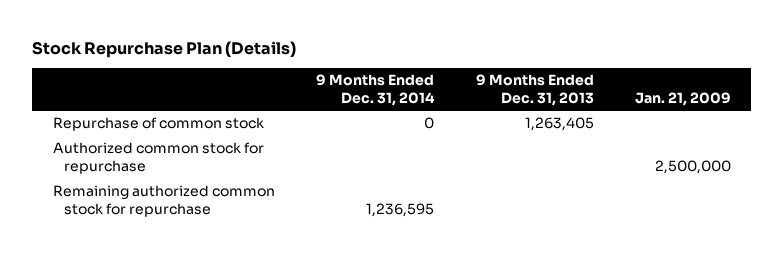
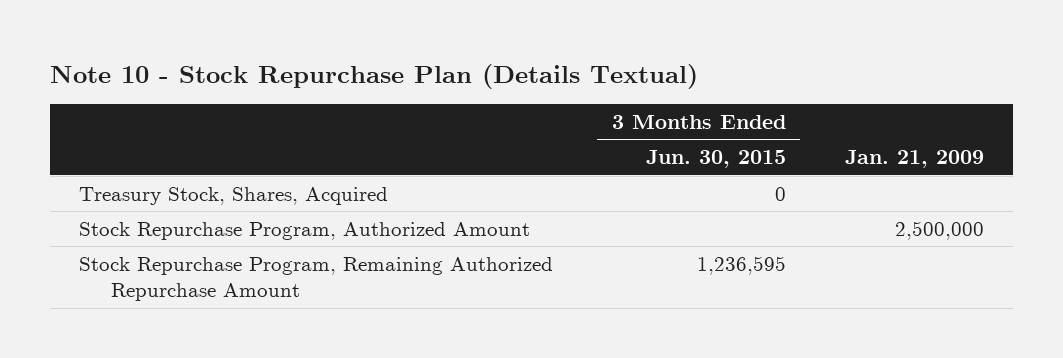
- Stock Repurchase Plan (Details)
+ Note 10 - Stock Repurchase Plan (Details Textual)
- | 9 Months Ended Dec. 31, 2014 | 9 Months Ended Dec. 31, 2013 | Jan. 21, 2009
+ | 3 Months Ended Jun. 30, 2015 | Jan. 21, 2009
- Repurchase of common stock | 0 | 1,263,405 |
- Authorized common stock for repurchase | | | 2,500,000
- Remaining authorized common stock for repurchase | 1,236,595 | |
+ Treasury Stock, Shares, Acquired | 0 |
+ Stock Repurchase Program, Authorized Amount | | 2,500,000
+ Stock Repurchase Program, Remaining Authorized Repurchase Amount | 1,236,595 |

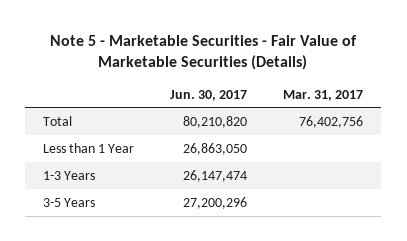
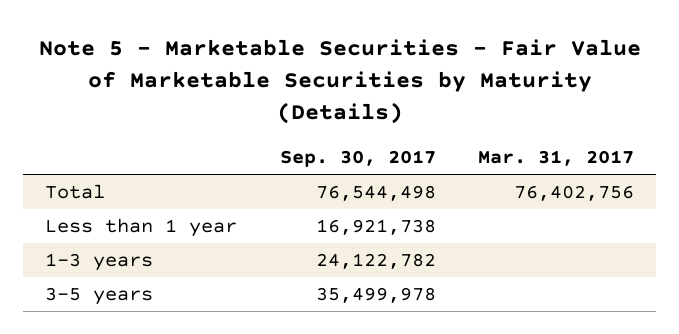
- Note 5 - Marketable Securities - Fair Value of Marketable Securities (Details)
+ Note 5 - Marketable Securities - Fair Value of Marketable Securities by Maturity (Details)
- | Jun. 30, 2017 | Mar. 31, 2017
+ | Sep. 30, 2017 | Mar. 31, 2017
- Less than 1 Year | 26,863,050 |
- 1-3 Years | 26,147,474 |
- 3-5 Years | 27,200,296 |
+ Less than 1 year | 16,921,738 |
+ 1-3 years | 24,122,782 |
+ 3-5 years | 35,499,978 |

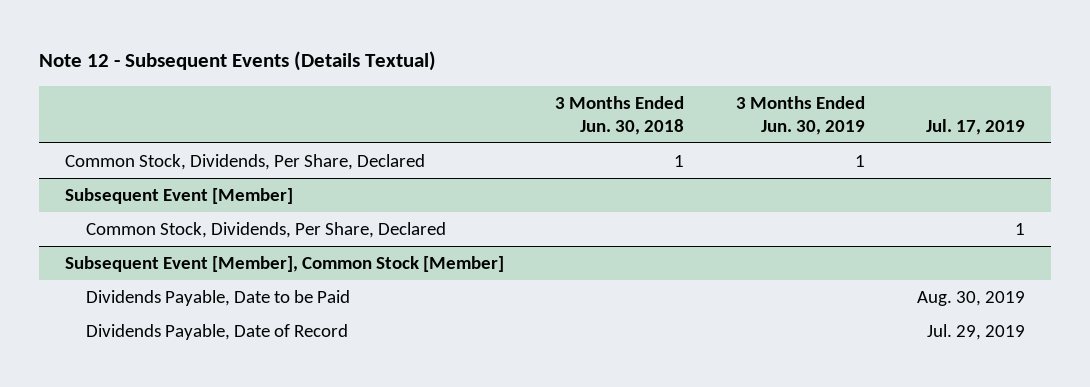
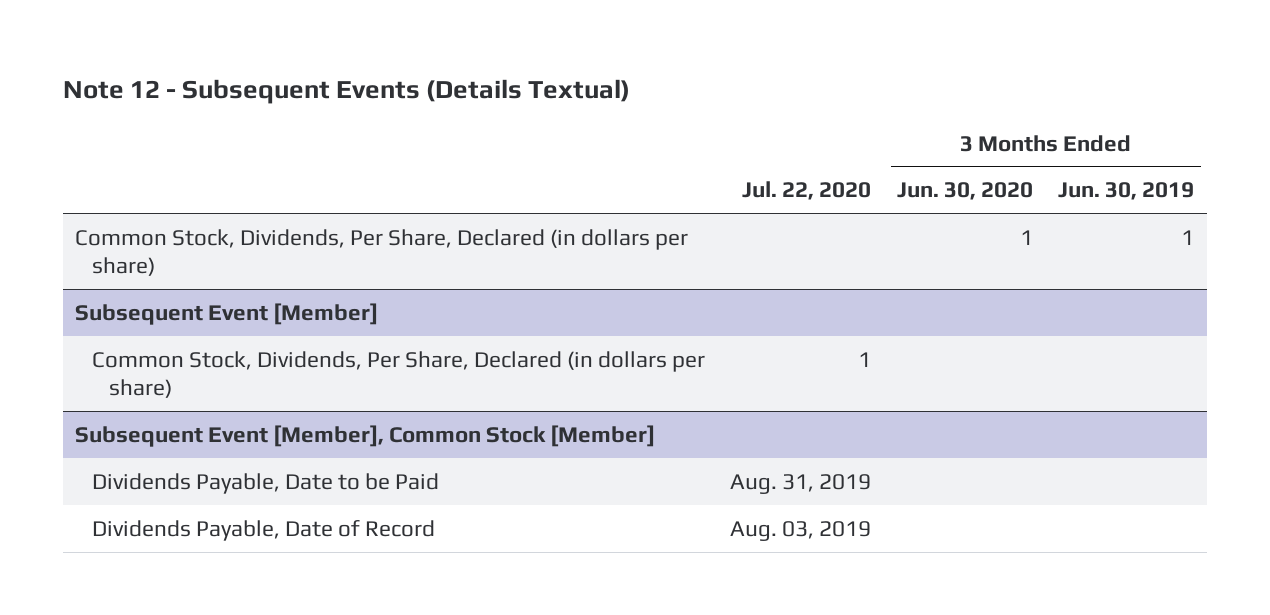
- | 3 Months Ended Jun. 30, 2018 | 3 Months Ended Jun. 30, 2019 | Jul. 17, 2019
+ | Jul. 22, 2020 | 3 Months Ended Jun. 30, 2020 | 3 Months Ended Jun. 30, 2019
- Common Stock, Dividends, Per Share, Declared | 1 | 1 |
+ Common Stock, Dividends, Per Share, Declared (in dollars per share) | | 1 | 1
@ Subsequent Event [Member]
- Common Stock, Dividends, Per Share, Declared | | | 1
+ Common Stock, Dividends, Per Share, Declared (in dollars per share) | 1 | |

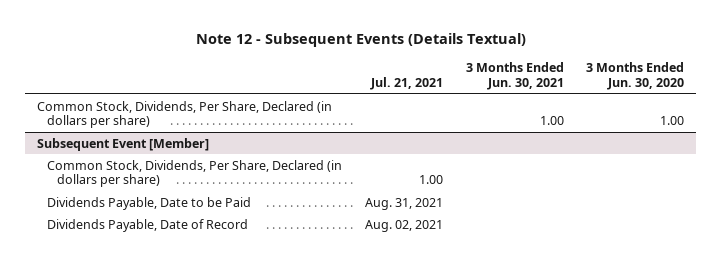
- | Jul. 22, 2020 | 3 Months Ended Jun. 30, 2020 | 3 Months Ended Jun. 30, 2019
+ | Jul. 21, 2021 | 3 Months Ended Jun. 30, 2021 | 3 Months Ended Jun. 30, 2020
- Common Stock, Dividends, Per Share, Declared (in dollars per share) | | 1 | 1
+ Common Stock, Dividends, Per Share, Declared (in dollars per share) | | 1.00 | 1.00
- Subsequent Event [Member], Common Stock [Member]
- Dividends Payable, Date to be Paid | Aug. 31, 2019 | |
- Dividends Payable, Date of Record | Aug. 03, 2019 | |
@ Subsequent Event [Member]
+ Dividends Payable, Date to be Paid | Aug. 31, 2021 | |
+ Dividends Payable, Date of Record | Aug. 02, 2021 | |

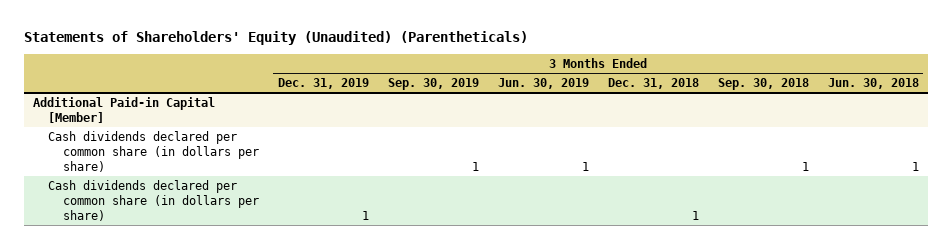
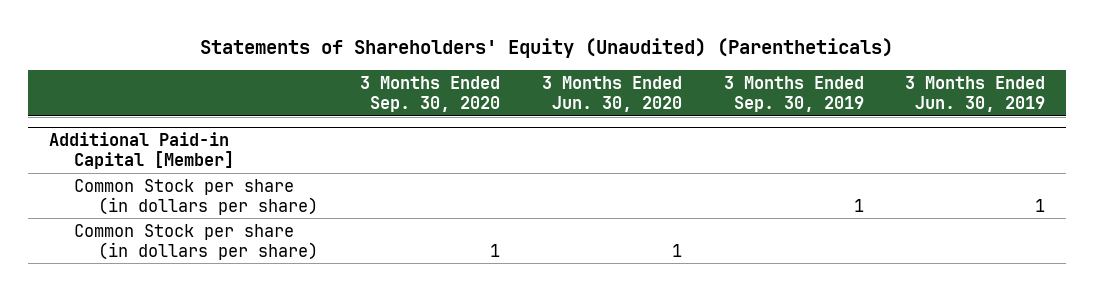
- | 3 Months Ended Dec. 31, 2019 | 3 Months Ended Sep. 30, 2019 | 3 Months Ended Jun. 30, 2019 | 3 Months Ended Dec. 31, 2018 | 3 Months Ended Sep. 30, 2018 | 3 Months Ended Jun. 30, 2018
+ | 3 Months Ended Sep. 30, 2020 | 3 Months Ended Jun. 30, 2020 | 3 Months Ended Sep. 30, 2019 | 3 Months Ended Jun. 30, 2019
@ Additional Paid-in Capital [Member]
- Cash dividends declared per common share (in dollars per share) | | 1 | 1 | | 1 | 1
- Cash dividends declared per common share (in dollars per share) | 1 | | | 1 | |
+ Common Stock per share (in dollars per share) | | | 1 | 1
+ Common Stock per share (in dollars per share) | 1 | 1 | |

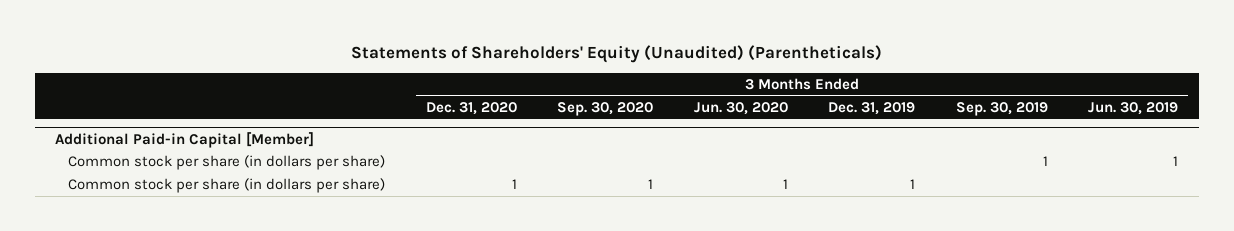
- | 3 Months Ended Sep. 30, 2020 | 3 Months Ended Jun. 30, 2020 | 3 Months Ended Sep. 30, 2019 | 3 Months Ended Jun. 30, 2019
+ | 3 Months Ended Dec. 31, 2020 | 3 Months Ended Sep. 30, 2020 | 3 Months Ended Jun. 30, 2020 | 3 Months Ended Dec. 31, 2019 | 3 Months Ended Sep. 30, 2019 | 3 Months Ended Jun. 30, 2019
@ Additional Paid-in Capital [Member]
- Common Stock per share (in dollars per share) | | | 1 | 1
- Common Stock per share (in dollars per share) | 1 | 1 | |
+ Common stock per share (in dollars per share) | | | | | 1 | 1
+ Common stock per share (in dollars per share) | 1 | 1 | 1 | 1 | |

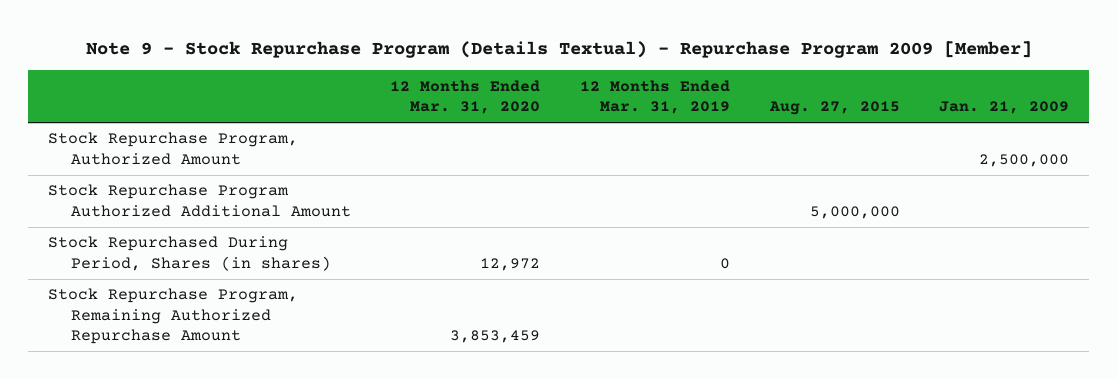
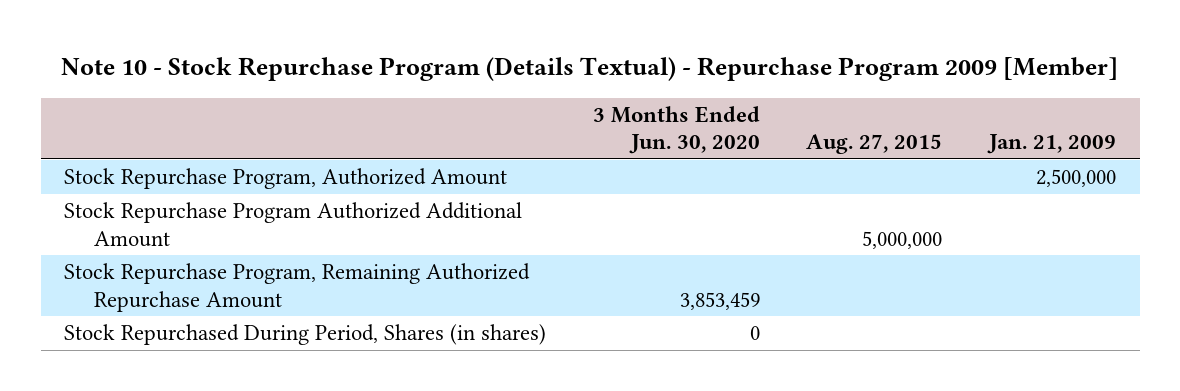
- Note 9 - Stock Repurchase Program (Details Textual) - Repurchase Program 2009 [Member]
+ Note 10 - Stock Repurchase Program (Details Textual) - Repurchase Program 2009 [Member]
- | 12 Months Ended Mar. 31, 2020 | 12 Months Ended Mar. 31, 2019 | Aug. 27, 2015 | Jan. 21, 2009
+ | 3 Months Ended Jun. 30, 2020 | Aug. 27, 2015 | Jan. 21, 2009
moved down: Stock Repurchased During Period, Shares (in shares) | 0 | |

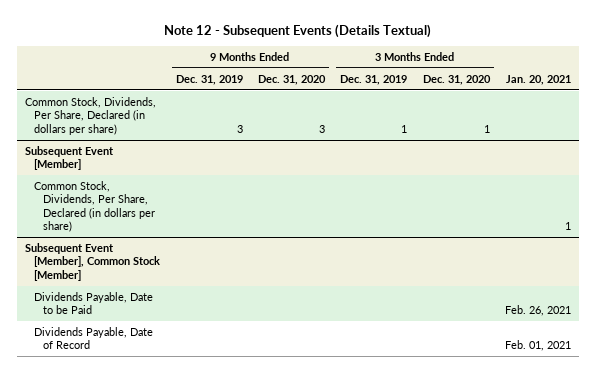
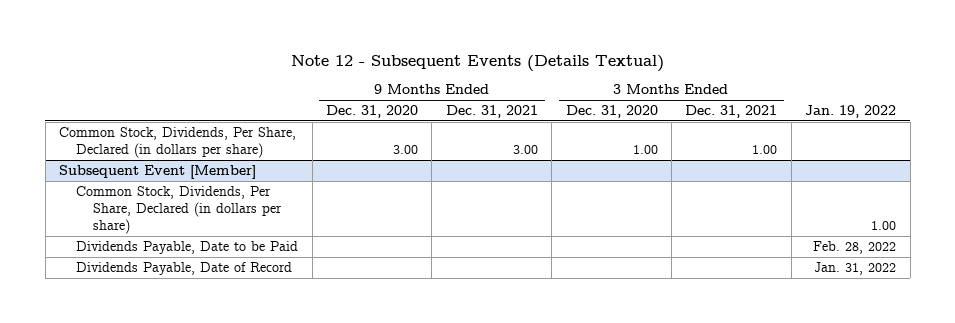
- | 9 Months Ended Dec. 31, 2019 | 9 Months Ended Dec. 31, 2020 | 3 Months Ended Dec. 31, 2019 | 3 Months Ended Dec. 31, 2020 | Jan. 20, 2021
+ | 9 Months Ended Dec. 31, 2020 | 9 Months Ended Dec. 31, 2021 | 3 Months Ended Dec. 31, 2020 | 3 Months Ended Dec. 31, 2021 | Jan. 19, 2022
- Common Stock, Dividends, Per Share, Declared (in dollars per share) | 3 | 3 | 1 | 1 |
+ Common Stock, Dividends, Per Share, Declared (in dollars per share) | 3.00 | 3.00 | 1.00 | 1.00 |
- Subsequent Event [Member], Common Stock [Member]
- Dividends Payable, Date to be Paid | | | | | Feb. 26, 2021
- Dividends Payable, Date of Record | | | | | Feb. 01, 2021
@ Subsequent Event [Member]
+ Dividends Payable, Date to be Paid | | | | | Feb. 28, 2022
+ Dividends Payable, Date of Record | | | | | Jan. 31, 2022

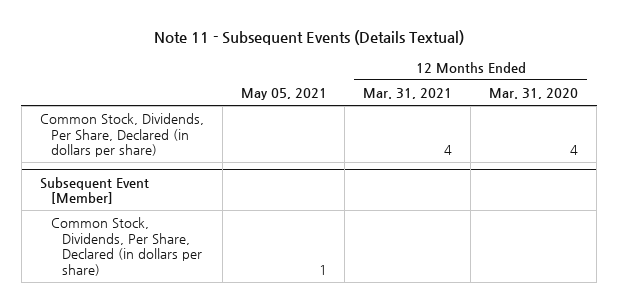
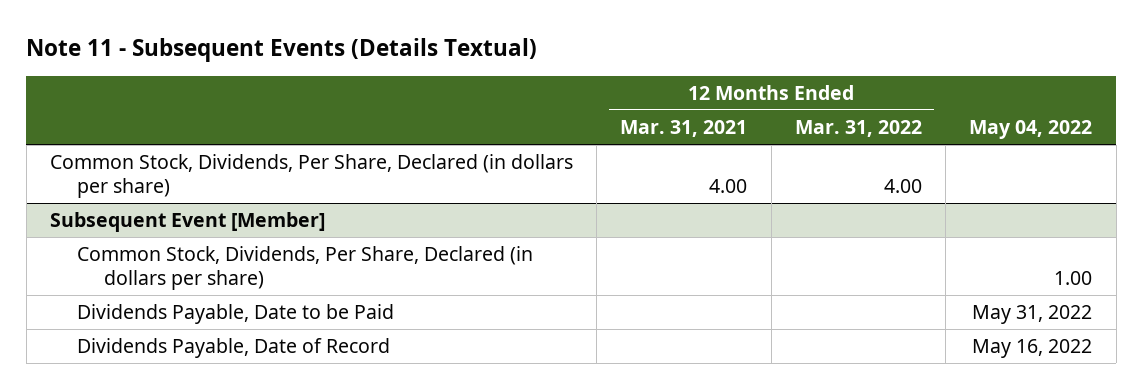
- | May 05, 2021 | 12 Months Ended Mar. 31, 2021 | 12 Months Ended Mar. 31, 2020
+ | 12 Months Ended Mar. 31, 2021 | 12 Months Ended Mar. 31, 2022 | May 04, 2022
- Common Stock, Dividends, Per Share, Declared (in dollars per share) | | 4 | 4
+ Common Stock, Dividends, Per Share, Declared (in dollars per share) | 4.00 | 4.00 |
@ Subsequent Event [Member]
+ Dividends Payable, Date to be Paid | | | May 31, 2022
+ Dividends Payable, Date of Record | | | May 16, 2022

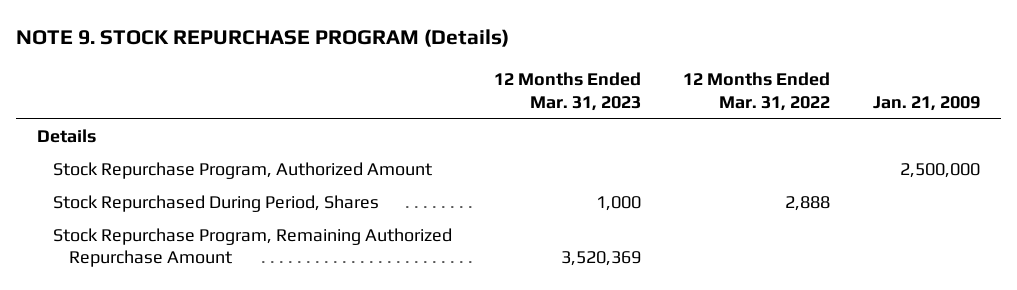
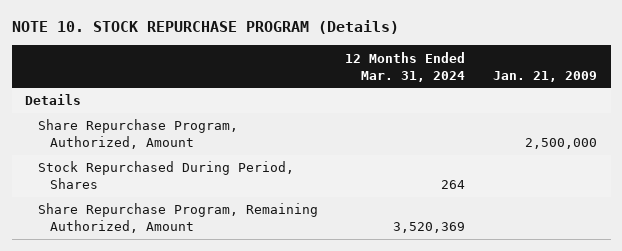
- NOTE 9. STOCK REPURCHASE PROGRAM (Details)
+ NOTE 10. STOCK REPURCHASE PROGRAM (Details)
- | 12 Months Ended Mar. 31, 2023 | 12 Months Ended Mar. 31, 2022 | Jan. 21, 2009
+ | 12 Months Ended Mar. 31, 2024 | Jan. 21, 2009
- Stock Repurchase Program, Authorized Amount | | | 2,500,000
+ Share Repurchase Program, Authorized, Amount | | 2,500,000
- Stock Repurchase Program, Remaining Authorized Repurchase Amount | 3,520,369 | |
+ Share Repurchase Program, Remaining Authorized, Amount | 3,520,369 |

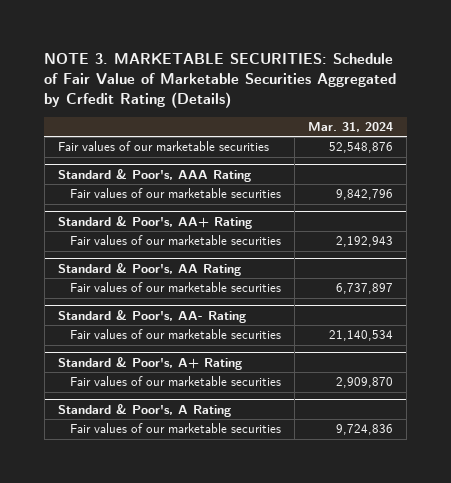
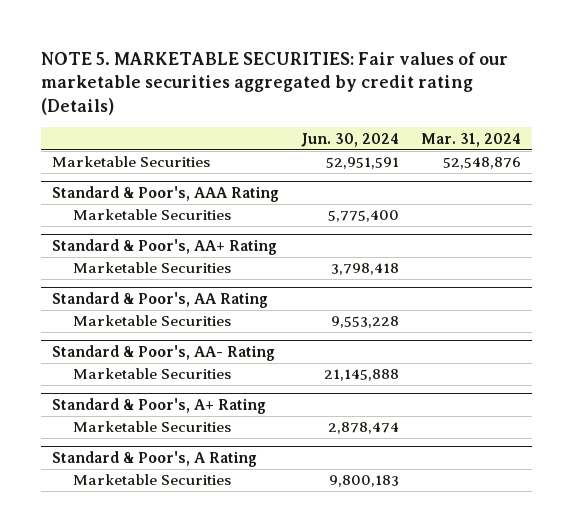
- NOTE 3. MARKETABLE SECURITIES: Schedule of Fair Value of Marketable Securities Aggregated by Crfedit Rating (Details)
+ NOTE 5. MARKETABLE SECURITIES: Fair values of our marketable securities aggregated by credit rating (Details)
- | Mar. 31, 2024
+ | Jun. 30, 2024 | Mar. 31, 2024
- Fair values of our marketable securities | 52,548,876
+ Marketable Securities | 52,951,591 | 52,548,876
@ Standard & Poor's, AAA Rating
- Fair values of our marketable securities | 9,842,796
+ Marketable Securities | 5,775,400 |
@ Standard & Poor's, AA+ Rating
- Fair values of our marketable securities | 2,192,943
+ Marketable Securities | 3,798,418 |
@ Standard & Poor's, AA Rating
- Fair values of our marketable securities | 6,737,897
+ Marketable Securities | 9,553,228 |
@ Standard & Poor's, AA- Rating
- Fair values of our marketable securities | 21,140,534
+ Marketable Securities | 21,145,888 |
@ Standard & Poor's, A+ Rating
- Fair values of our marketable securities | 2,909,870
+ Marketable Securities | 2,878,474 |
@ Standard & Poor's, A Rating
- Fair values of our marketable securities | 9,724,836
+ Marketable Securities | 9,800,183 |

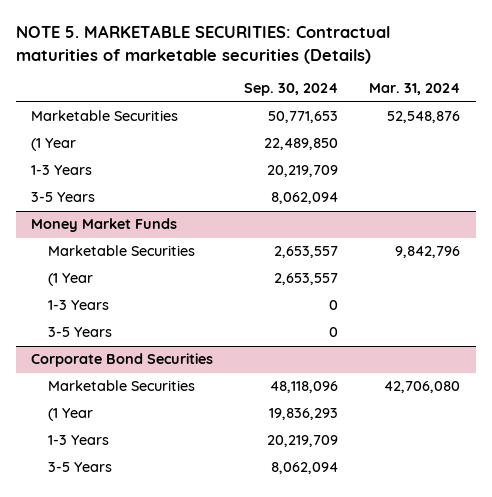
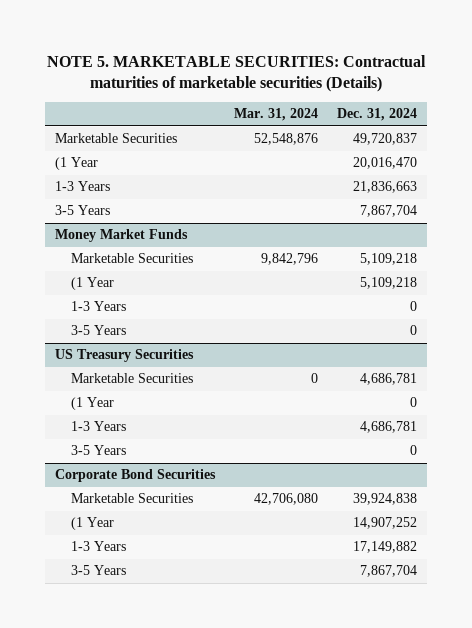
- | Sep. 30, 2024 | Mar. 31, 2024
+ | Mar. 31, 2024 | Dec. 31, 2024
+ US Treasury Securities
+ Marketable Securities | 0 | 4,686,781
+ (1 Year | | 0
+ 1-3 Years | | 4,686,781
+ 3-5 Years | | 0

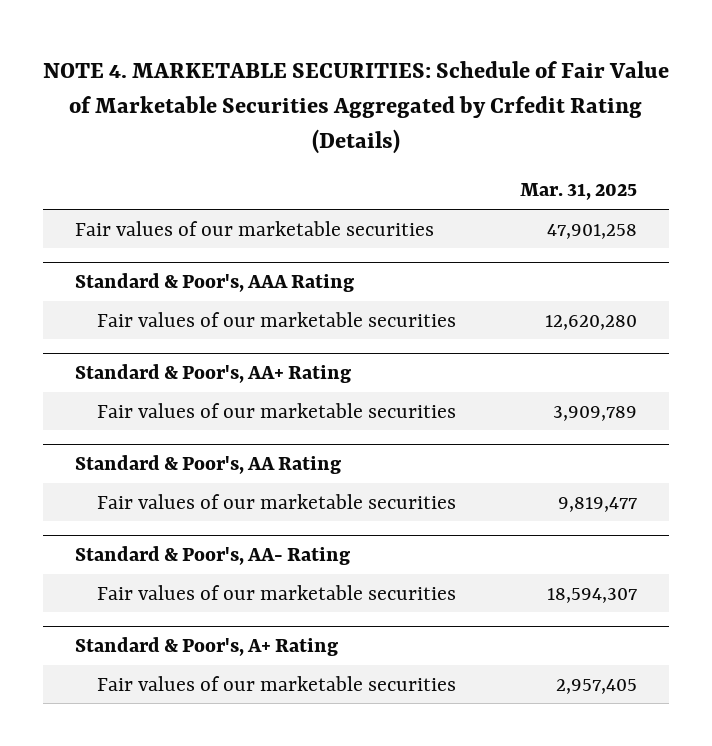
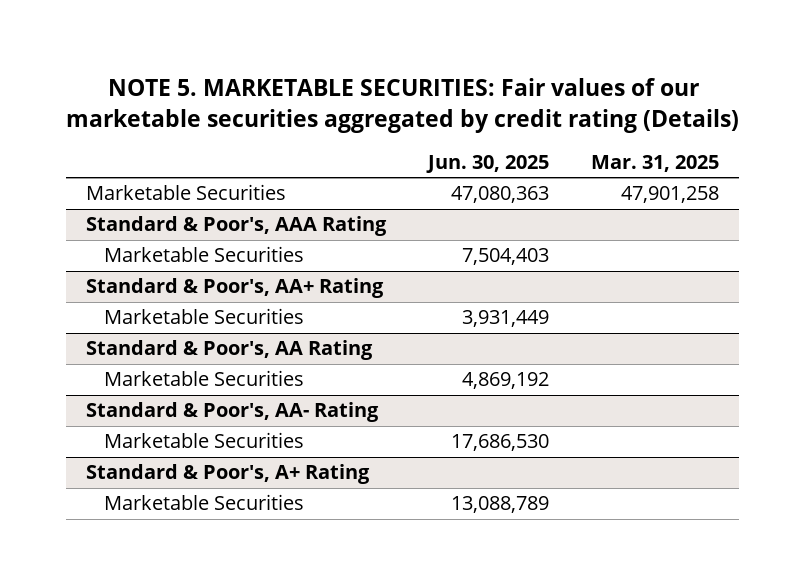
- NOTE 4. MARKETABLE SECURITIES: Schedule of Fair Value of Marketable Securities Aggregated by Crfedit Rating (Details)
+ NOTE 5. MARKETABLE SECURITIES: Fair values of our marketable securities aggregated by credit rating (Details)
- | Mar. 31, 2025
+ | Jun. 30, 2025 | Mar. 31, 2025
- Fair values of our marketable securities | 47,901,258
+ Marketable Securities | 47,080,363 | 47,901,258
@ Standard & Poor's, AAA Rating
- Fair values of our marketable securities | 12,620,280
+ Marketable Securities | 7,504,403 |
@ Standard & Poor's, AA+ Rating
- Fair values of our marketable securities | 3,909,789
+ Marketable Securities | 3,931,449 |
@ Standard & Poor's, AA Rating
- Fair values of our marketable securities | 9,819,477
+ Marketable Securities | 4,869,192 |
@ Standard & Poor's, AA- Rating
- Fair values of our marketable securities | 18,594,307
+ Marketable Securities | 17,686,530 |
@ Standard & Poor's, A+ Rating
- Fair values of our marketable securities | 2,957,405
+ Marketable Securities | 13,088,789 |

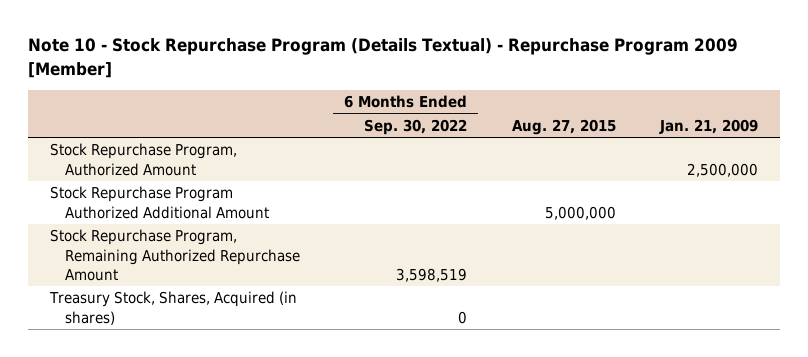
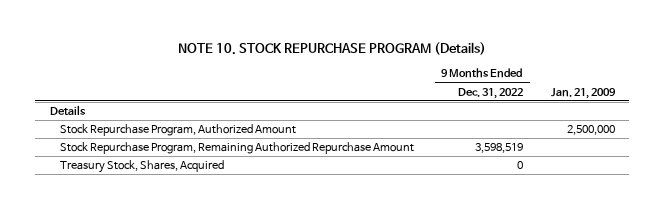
- Note 10 - Stock Repurchase Program (Details Textual) - Repurchase Program 2009 [Member]
+ NOTE 10. STOCK REPURCHASE PROGRAM (Details)
- | 6 Months Ended Sep. 30, 2022 | Aug. 27, 2015 | Jan. 21, 2009
+ | 9 Months Ended Dec. 31, 2022 | Jan. 21, 2009
+ Details
- Stock Repurchase Program Authorized Additional Amount | | 5,000,000 |
- Treasury Stock, Shares, Acquired (in shares) | 0 | |
+ Treasury Stock, Shares, Acquired | 0 |

